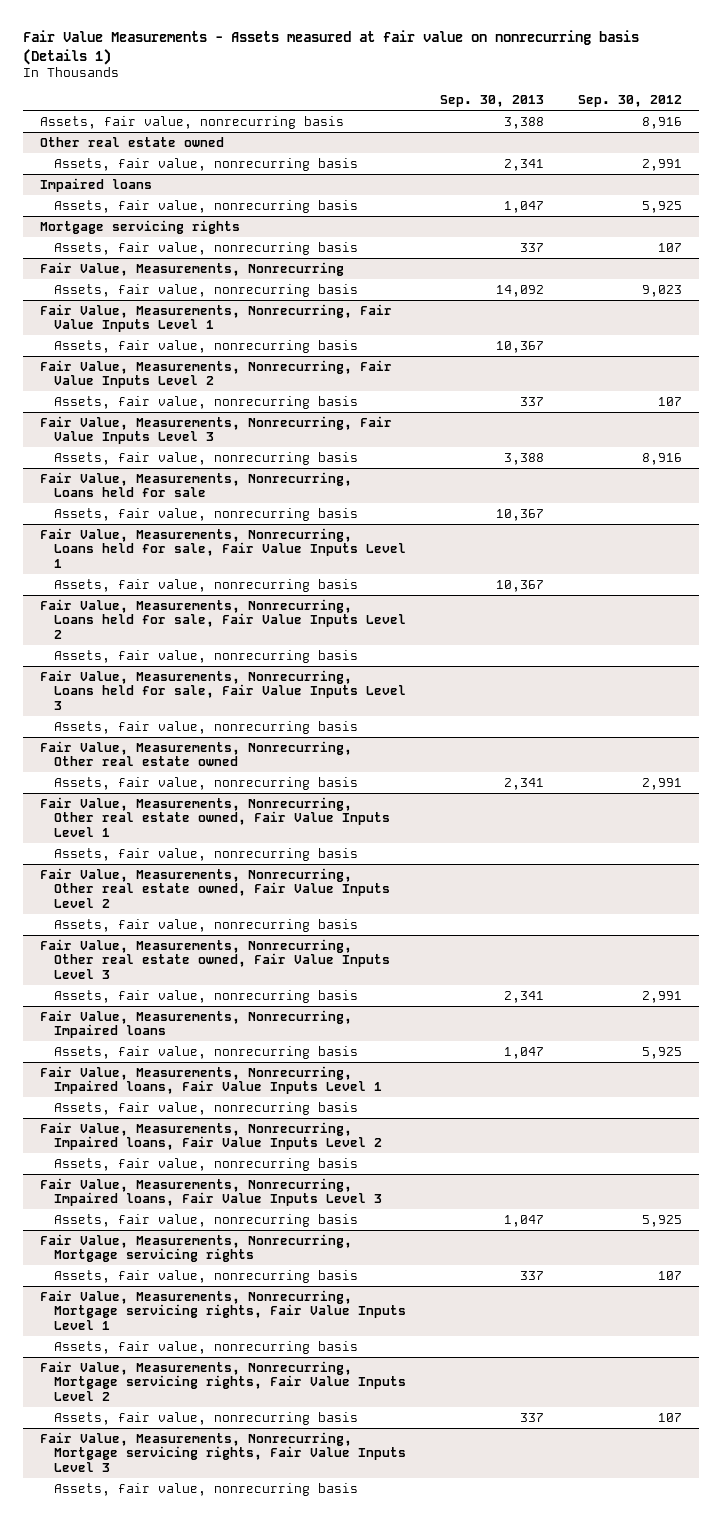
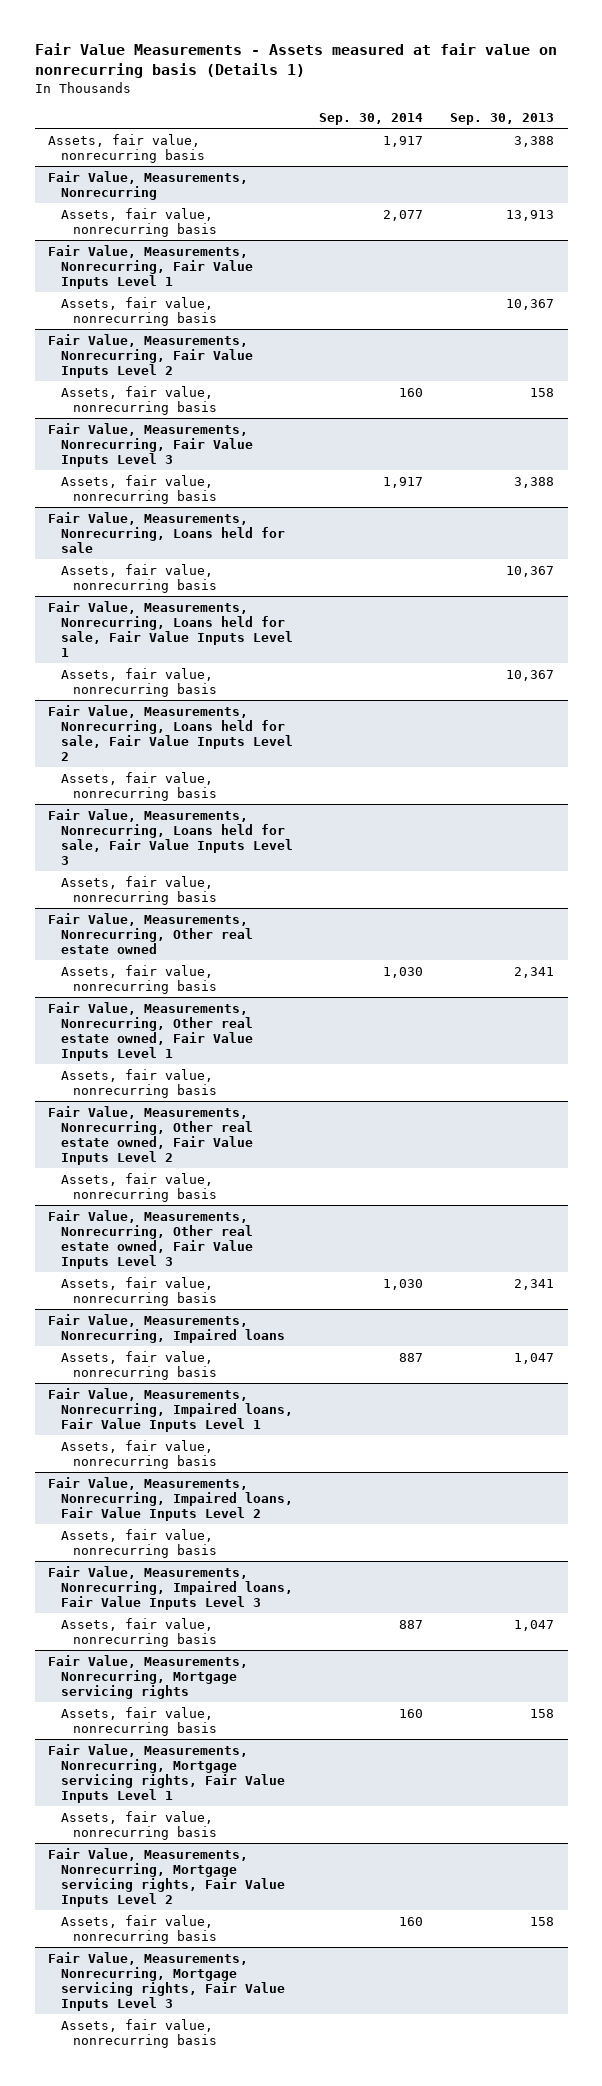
- | Sep. 30, 2013 | Sep. 30, 2012
+ | Sep. 30, 2014 | Sep. 30, 2013
- Other real estate owned
- Assets, fair value, nonrecurring basis | 2,341 | 2,991
- Impaired loans
- Assets, fair value, nonrecurring basis | 1,047 | 5,925
- Mortgage servicing rights
- Assets, fair value, nonrecurring basis | 337 | 107
@ Fair Value, Measurements, Nonrecurring
- Assets, fair value, nonrecurring basis | 14,092 | 9,023
+ Assets, fair value, nonrecurring basis | 2,077 | 13,913
@ Fair Value, Measurements, Nonrecurring, Fair Value Inputs Level 2
- Assets, fair value, nonrecurring basis | 337 | 107
+ Assets, fair value, nonrecurring basis | 160 | 158
@ Fair Value, Measurements, Nonrecurring, Mortgage servicing rights
- Assets, fair value, nonrecurring basis | 337 | 107
+ Assets, fair value, nonrecurring basis | 160 | 158
@ Fair Value, Measurements, Nonrecurring, Mortgage servicing rights, Fair Value Inputs Level 2
- Assets, fair value, nonrecurring basis | 337 | 107
+ Assets, fair value, nonrecurring basis | 160 | 158

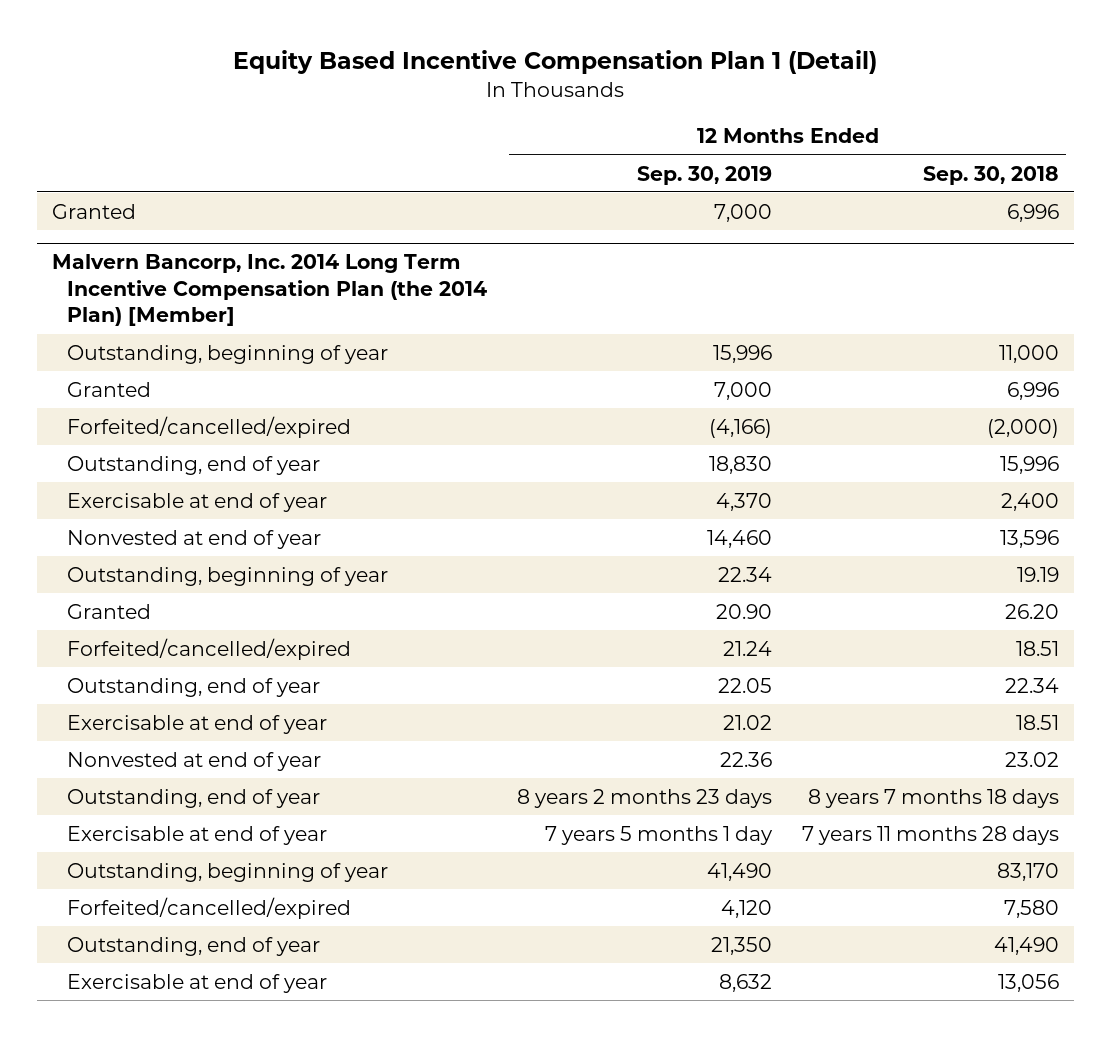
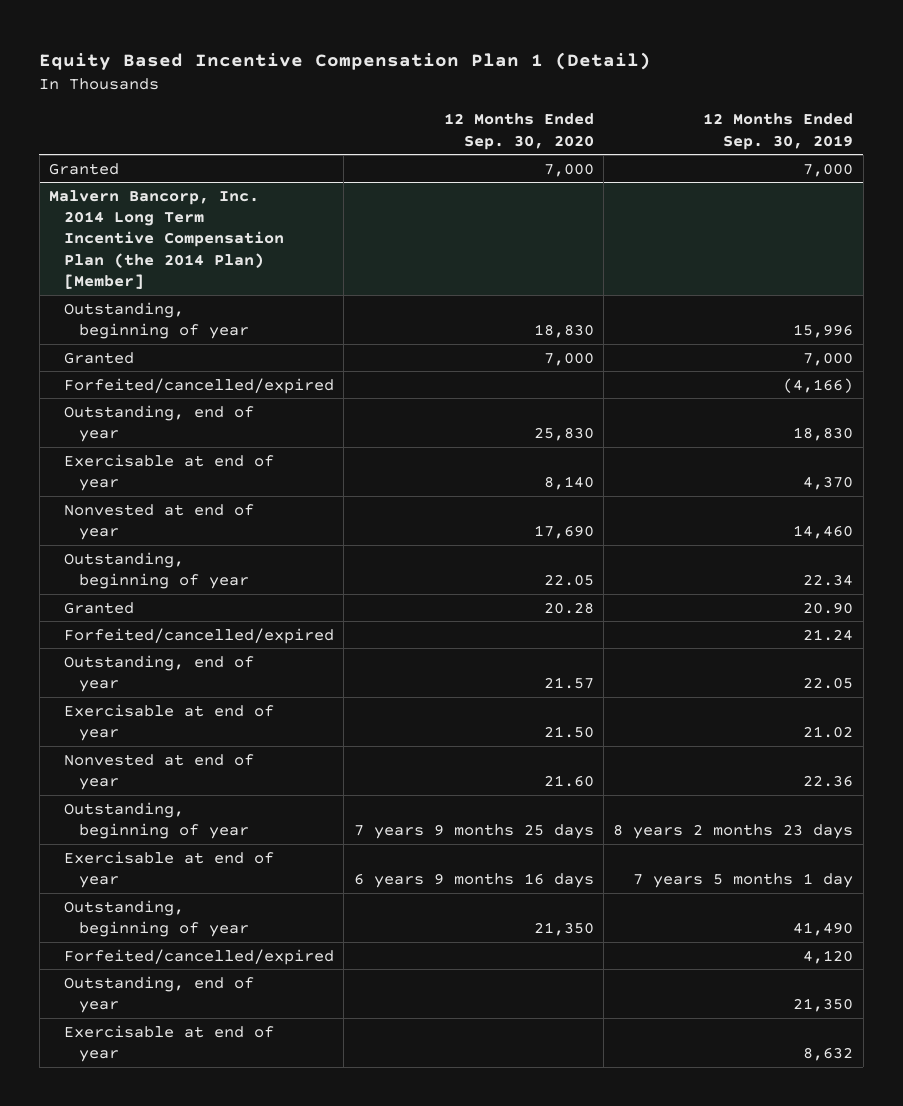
- | 12 Months Ended Sep. 30, 2019 | 12 Months Ended Sep. 30, 2018
+ | 12 Months Ended Sep. 30, 2020 | 12 Months Ended Sep. 30, 2019
@ Malvern Bancorp, Inc. 2014 Long Term Incentive Compensation Plan (the 2014 Plan) [Member]
- Outstanding, end of year | 8 years 2 months 23 days | 8 years 7 months 18 days
+ Outstanding, beginning of year | 7 years 9 months 25 days | 8 years 2 months 23 days

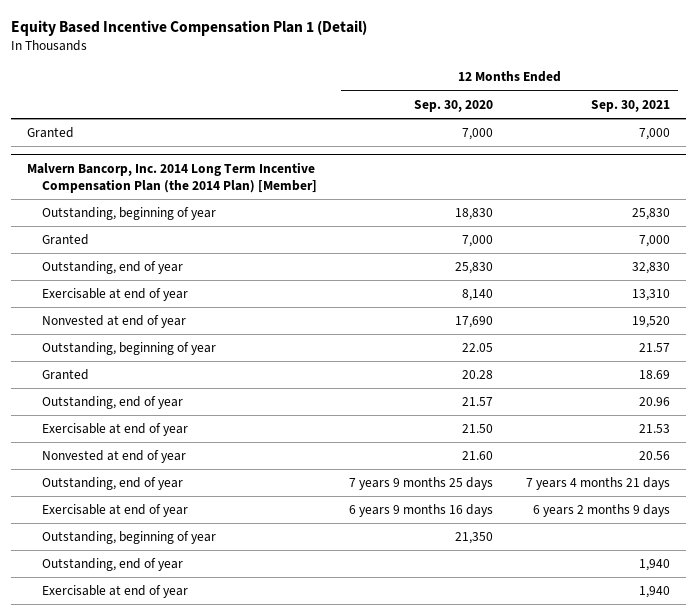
- | 12 Months Ended Sep. 30, 2020 | 12 Months Ended Sep. 30, 2019
+ | 12 Months Ended Sep. 30, 2020 | 12 Months Ended Sep. 30, 2021
@ Malvern Bancorp, Inc. 2014 Long Term Incentive Compensation Plan (the 2014 Plan) [Member]
- Forfeited/cancelled/expired | | (4,166)
- Forfeited/cancelled/expired | | 21.24
- Outstanding, beginning of year | 7 years 9 months 25 days | 8 years 2 months 23 days
+ Outstanding, end of year | 7 years 9 months 25 days | 7 years 4 months 21 days
- Forfeited/cancelled/expired | | 4,120

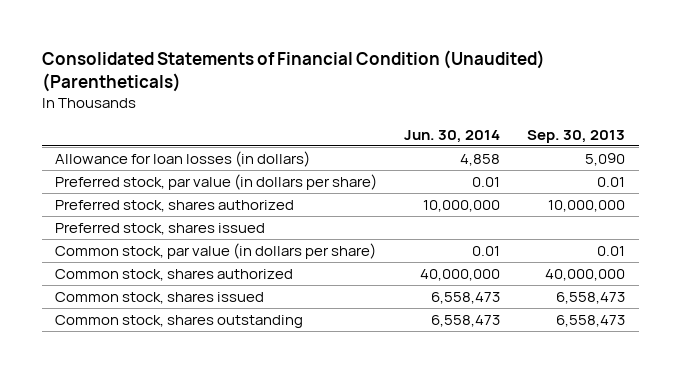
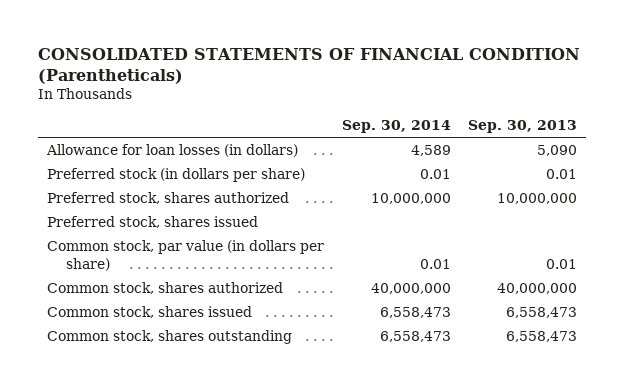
- Consolidated Statements of Financial Condition (Unaudited) (Parentheticals)
+ CONSOLIDATED STATEMENTS OF FINANCIAL CONDITION (Parentheticals)
- | Jun. 30, 2014 | Sep. 30, 2013
+ | Sep. 30, 2014 | Sep. 30, 2013
- Preferred stock, par value (in dollars per share) | 0.01 | 0.01
+ Preferred stock (in dollars per share) | 0.01 | 0.01

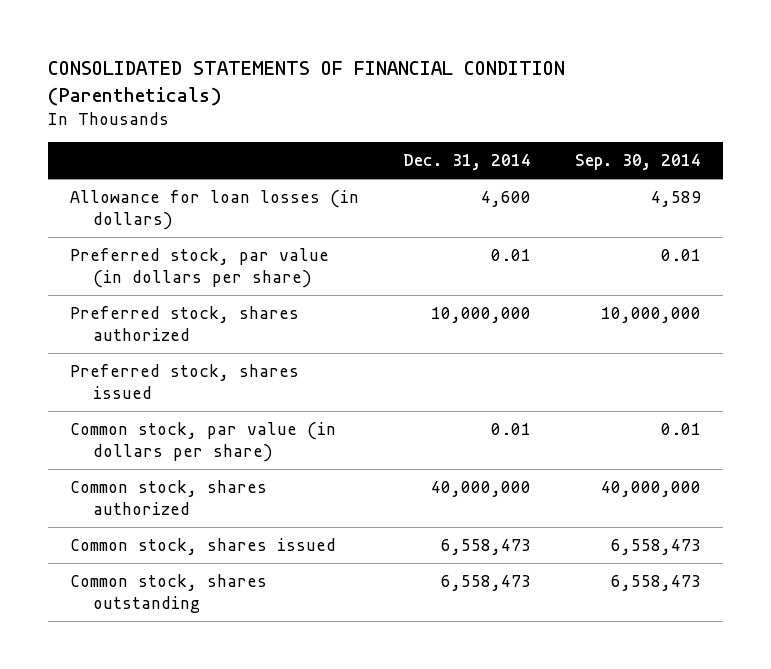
- | Sep. 30, 2014 | Sep. 30, 2013
+ | Dec. 31, 2014 | Sep. 30, 2014
- Preferred stock (in dollars per share) | 0.01 | 0.01
+ Preferred stock, par value (in dollars per share) | 0.01 | 0.01

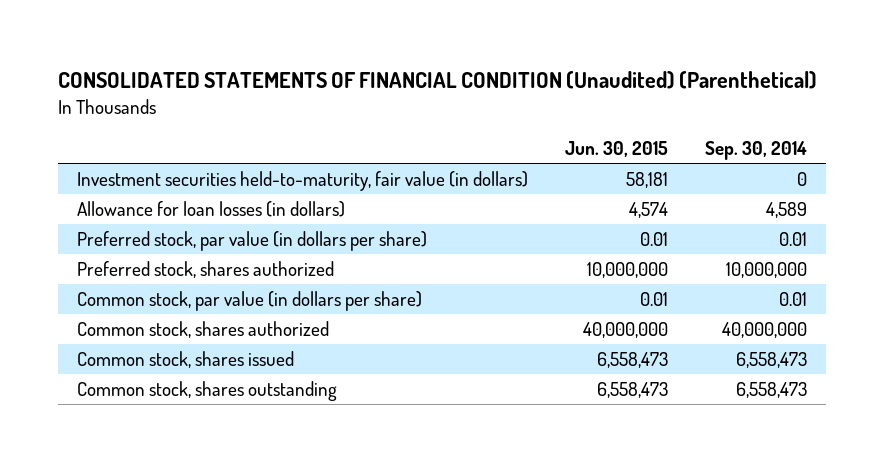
- CONSOLIDATED STATEMENTS OF FINANCIAL CONDITION (Parentheticals)
+ CONSOLIDATED STATEMENTS OF FINANCIAL CONDITION (Unaudited) (Parenthetical)
- | Dec. 31, 2014 | Sep. 30, 2014
+ | Jun. 30, 2015 | Sep. 30, 2014
+ Investment securities held-to-maturity, fair value (in dollars) | 58,181 | 0
- Preferred stock, shares issued

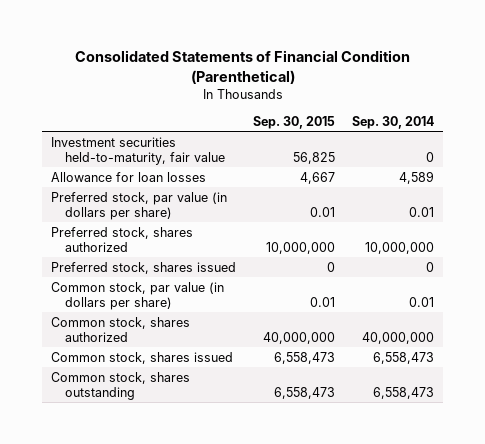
- CONSOLIDATED STATEMENTS OF FINANCIAL CONDITION (Unaudited) (Parenthetical)
+ Consolidated Statements of Financial Condition (Parenthetical)
- | Jun. 30, 2015 | Sep. 30, 2014
+ | Sep. 30, 2015 | Sep. 30, 2014
- Investment securities held-to-maturity, fair value (in dollars) | 58,181 | 0
- Allowance for loan losses (in dollars) | 4,574 | 4,589
+ Investment securities held-to-maturity, fair value | 56,825 | 0
+ Allowance for loan losses | 4,667 | 4,589
+ Preferred stock, shares issued | 0 | 0

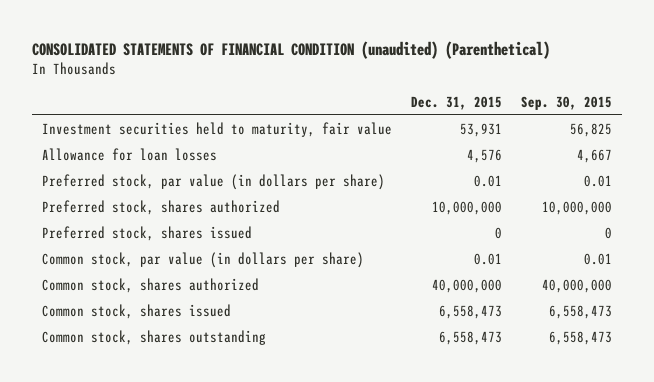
- Consolidated Statements of Financial Condition (Parenthetical)
+ CONSOLIDATED STATEMENTS OF FINANCIAL CONDITION (unaudited) (Parenthetical)
- | Sep. 30, 2015 | Sep. 30, 2014
+ | Dec. 31, 2015 | Sep. 30, 2015
- Investment securities held-to-maturity, fair value | 56,825 | 0
+ Investment securities held to maturity, fair value | 53,931 | 56,825

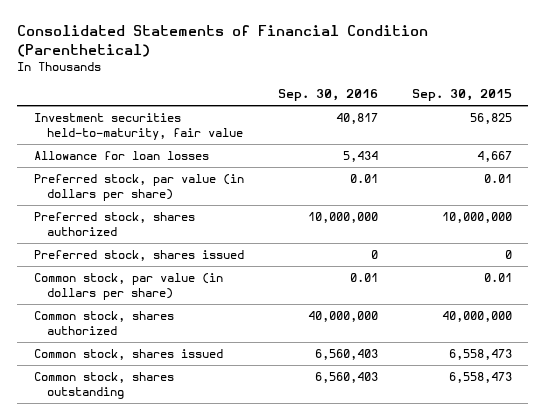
- CONSOLIDATED STATEMENTS OF FINANCIAL CONDITION (unaudited) (Parenthetical)
+ Consolidated Statements of Financial Condition (Parenthetical)
- | Dec. 31, 2015 | Sep. 30, 2015
+ | Sep. 30, 2016 | Sep. 30, 2015
- Investment securities held to maturity, fair value | 53,931 | 56,825
+ Investment securities held-to-maturity, fair value | 40,817 | 56,825

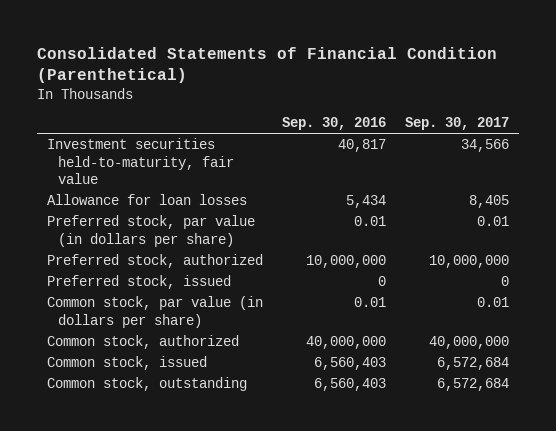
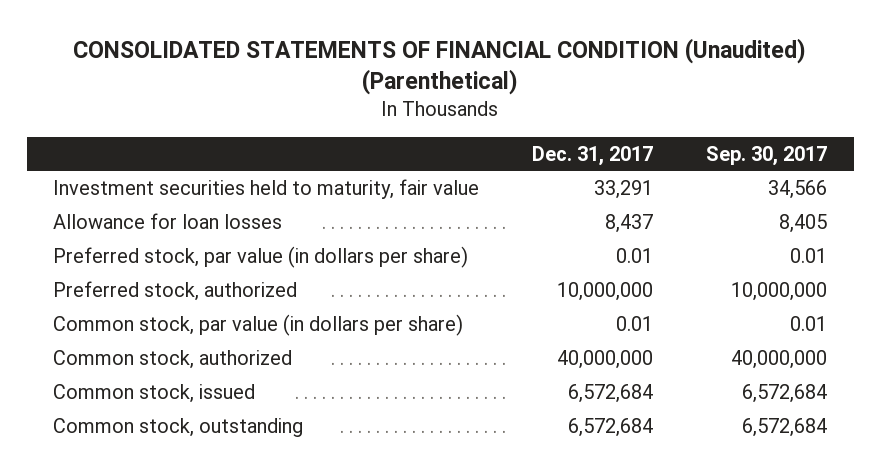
- Consolidated Statements of Financial Condition (Parenthetical)
+ CONSOLIDATED STATEMENTS OF FINANCIAL CONDITION (Unaudited) (Parenthetical)
- | Sep. 30, 2016 | Sep. 30, 2017
+ | Dec. 31, 2017 | Sep. 30, 2017
- Investment securities held-to-maturity, fair value | 40,817 | 34,566
+ Investment securities held to maturity, fair value | 33,291 | 34,566
- Preferred stock, issued | 0 | 0

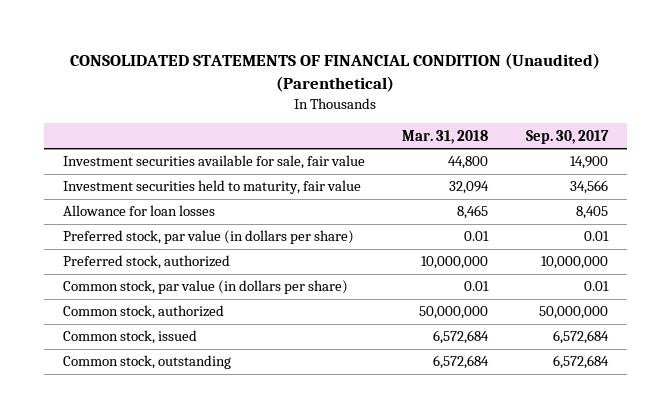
- | Dec. 31, 2017 | Sep. 30, 2017
+ | Mar. 31, 2018 | Sep. 30, 2017
+ Investment securities available for sale, fair value | 44,800 | 14,900
- Common stock, authorized | 40,000,000 | 40,000,000
+ Common stock, authorized | 50,000,000 | 50,000,000

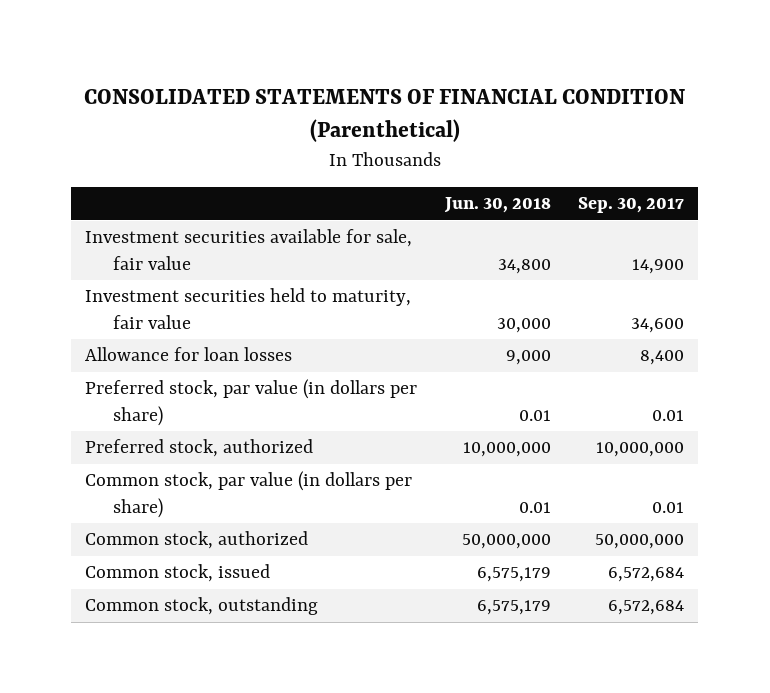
- CONSOLIDATED STATEMENTS OF FINANCIAL CONDITION (Unaudited) (Parenthetical)
+ CONSOLIDATED STATEMENTS OF FINANCIAL CONDITION (Parenthetical)
- | Mar. 31, 2018 | Sep. 30, 2017
+ | Jun. 30, 2018 | Sep. 30, 2017
- Investment securities held to maturity, fair value | 32,094 | 34,566
- Allowance for loan losses | 8,465 | 8,405
+ Investment securities held to maturity, fair value | 30,000 | 34,600
+ Allowance for loan losses | 9,000 | 8,400

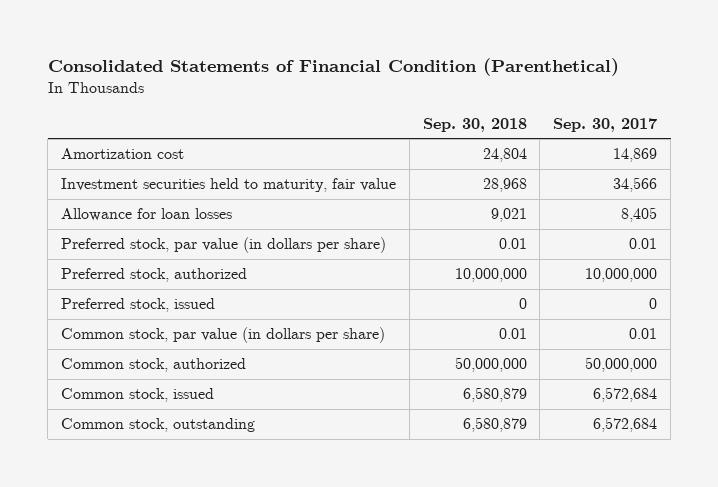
- CONSOLIDATED STATEMENTS OF FINANCIAL CONDITION (Parenthetical)
+ Consolidated Statements of Financial Condition (Parenthetical)
- | Jun. 30, 2018 | Sep. 30, 2017
+ | Sep. 30, 2018 | Sep. 30, 2017
- Investment securities available for sale, fair value | 34,800 | 14,900
- Investment securities held to maturity, fair value | 30,000 | 34,600
- Allowance for loan losses | 9,000 | 8,400
+ Amortization cost | 24,804 | 14,869
+ Investment securities held to maturity, fair value | 28,968 | 34,566
+ Allowance for loan losses | 9,021 | 8,405
+ Preferred stock, issued | 0 | 0

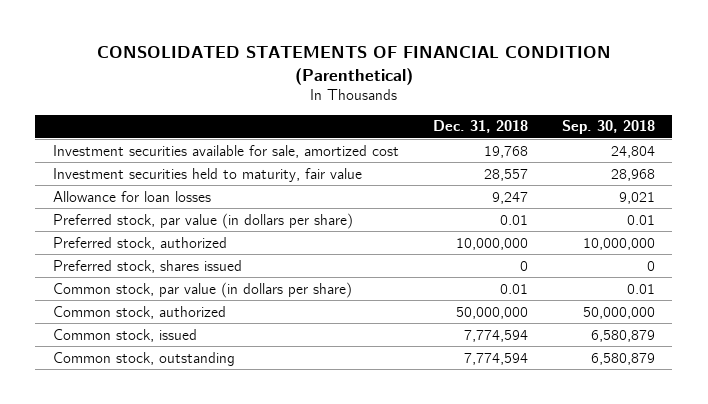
- Consolidated Statements of Financial Condition (Parenthetical)
+ CONSOLIDATED STATEMENTS OF FINANCIAL CONDITION (Parenthetical)
- | Sep. 30, 2018 | Sep. 30, 2017
+ | Dec. 31, 2018 | Sep. 30, 2018
- Amortization cost | 24,804 | 14,869
+ Investment securities available for sale, amortized cost | 19,768 | 24,804
- Preferred stock, issued | 0 | 0
+ Preferred stock, shares issued | 0 | 0

